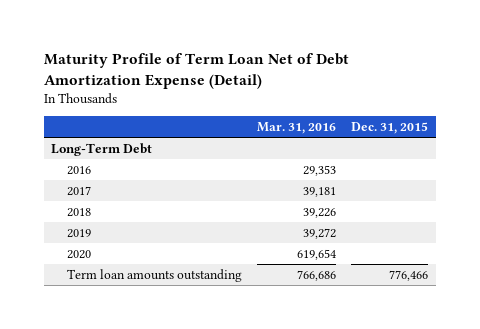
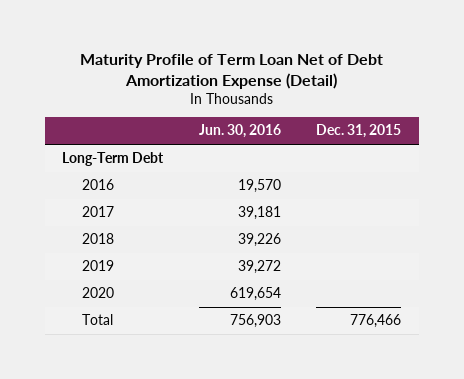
- | Mar. 31, 2016 | Dec. 31, 2015
+ | Jun. 30, 2016 | Dec. 31, 2015
- Term loan amounts outstanding | 766,686 | 776,466
+ Total | 756,903 | 776,466

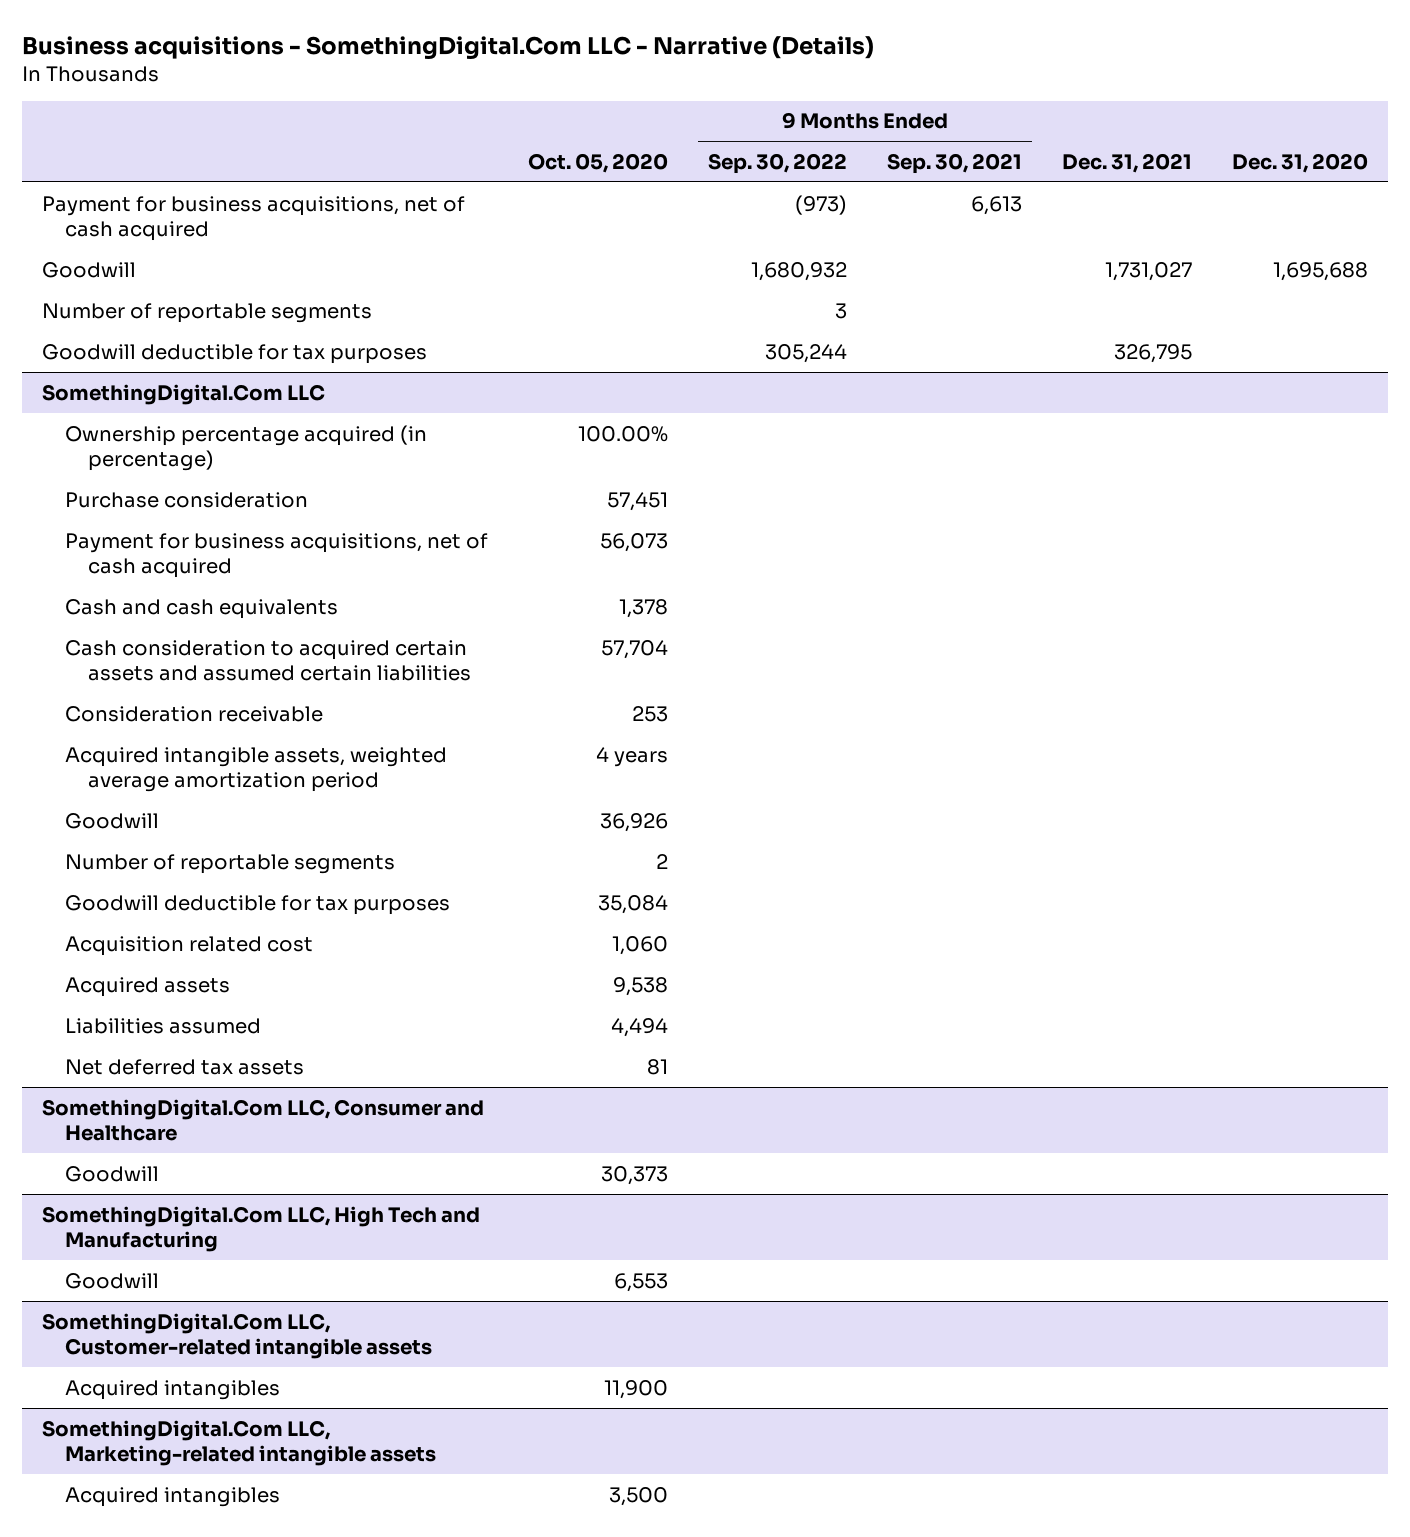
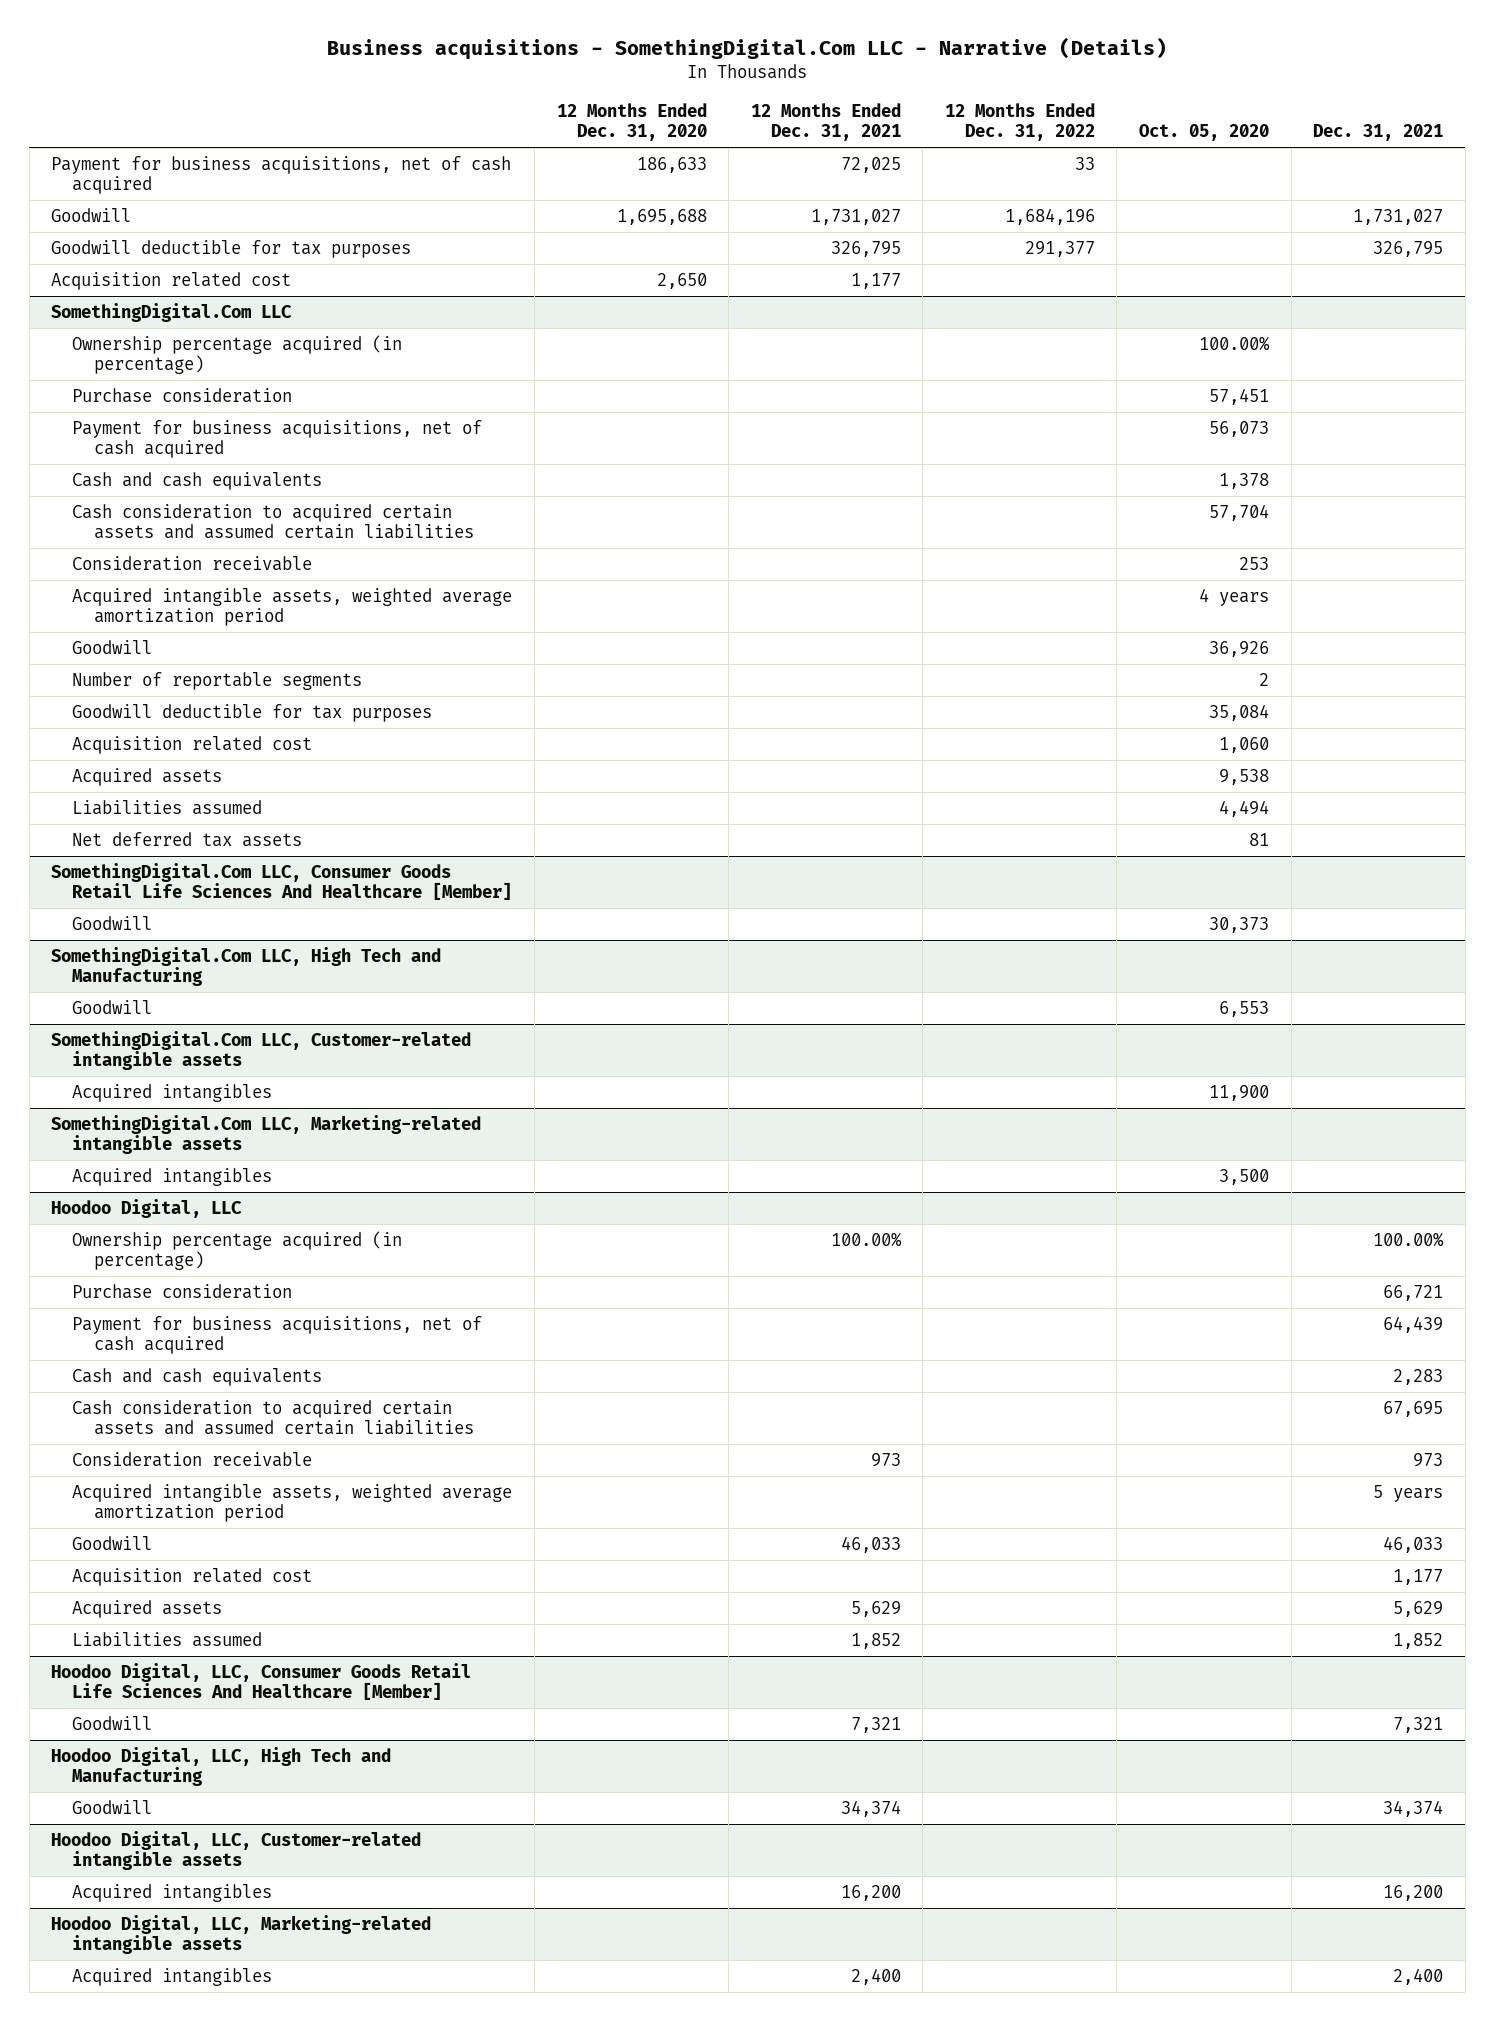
- | Oct. 05, 2020 | 9 Months Ended Sep. 30, 2022 | 9 Months Ended Sep. 30, 2021 | Dec. 31, 2021 | Dec. 31, 2020
+ | 12 Months Ended Dec. 31, 2020 | 12 Months Ended Dec. 31, 2021 | 12 Months Ended Dec. 31, 2022 | Oct. 05, 2020 | Dec. 31, 2021
- Number of reportable segments | | 3 | | |
+ Acquisition related cost | 2,650 | 1,177 | | |
- SomethingDigital.Com LLC, Consumer and Healthcare
+ SomethingDigital.Com LLC, Consumer Goods Retail Life Sciences And Healthcare [Member]
+ Hoodoo Digital, LLC
+ Ownership percentage acquired (in percentage) | | 100.00% | | | 100.00%
+ Purchase consideration | | | | | 66,721
+ Payment for business acquisitions, net of cash acquired | | | | | 64,439
+ Cash and cash equivalents | | | | | 2,283
+ Cash consideration to acquired certain assets and assumed certain liabilities | | | | | 67,695
+ Consideration receivable | | 973 | | | 973
+ Acquired intangible assets, weighted average amortization period | | | | | 5 years
+ Goodwill | | 46,033 | | | 46,033
+ Acquisition related cost | | | | | 1,177
+ Acquired assets | | 5,629 | | | 5,629
+ Liabilities assumed | | 1,852 | | | 1,852
+ Hoodoo Digital, LLC, Consumer Goods Retail Life Sciences And Healthcare [Member]
+ Goodwill | | 7,321 | | | 7,321
+ Hoodoo Digital, LLC, High Tech and Manufacturing
+ Goodwill | | 34,374 | | | 34,374
+ Hoodoo Digital, LLC, Customer-related intangible assets
+ Acquired intangibles | | 16,200 | | | 16,200
+ Hoodoo Digital, LLC, Marketing-related intangible assets
+ Acquired intangibles | | 2,400 | | | 2,400

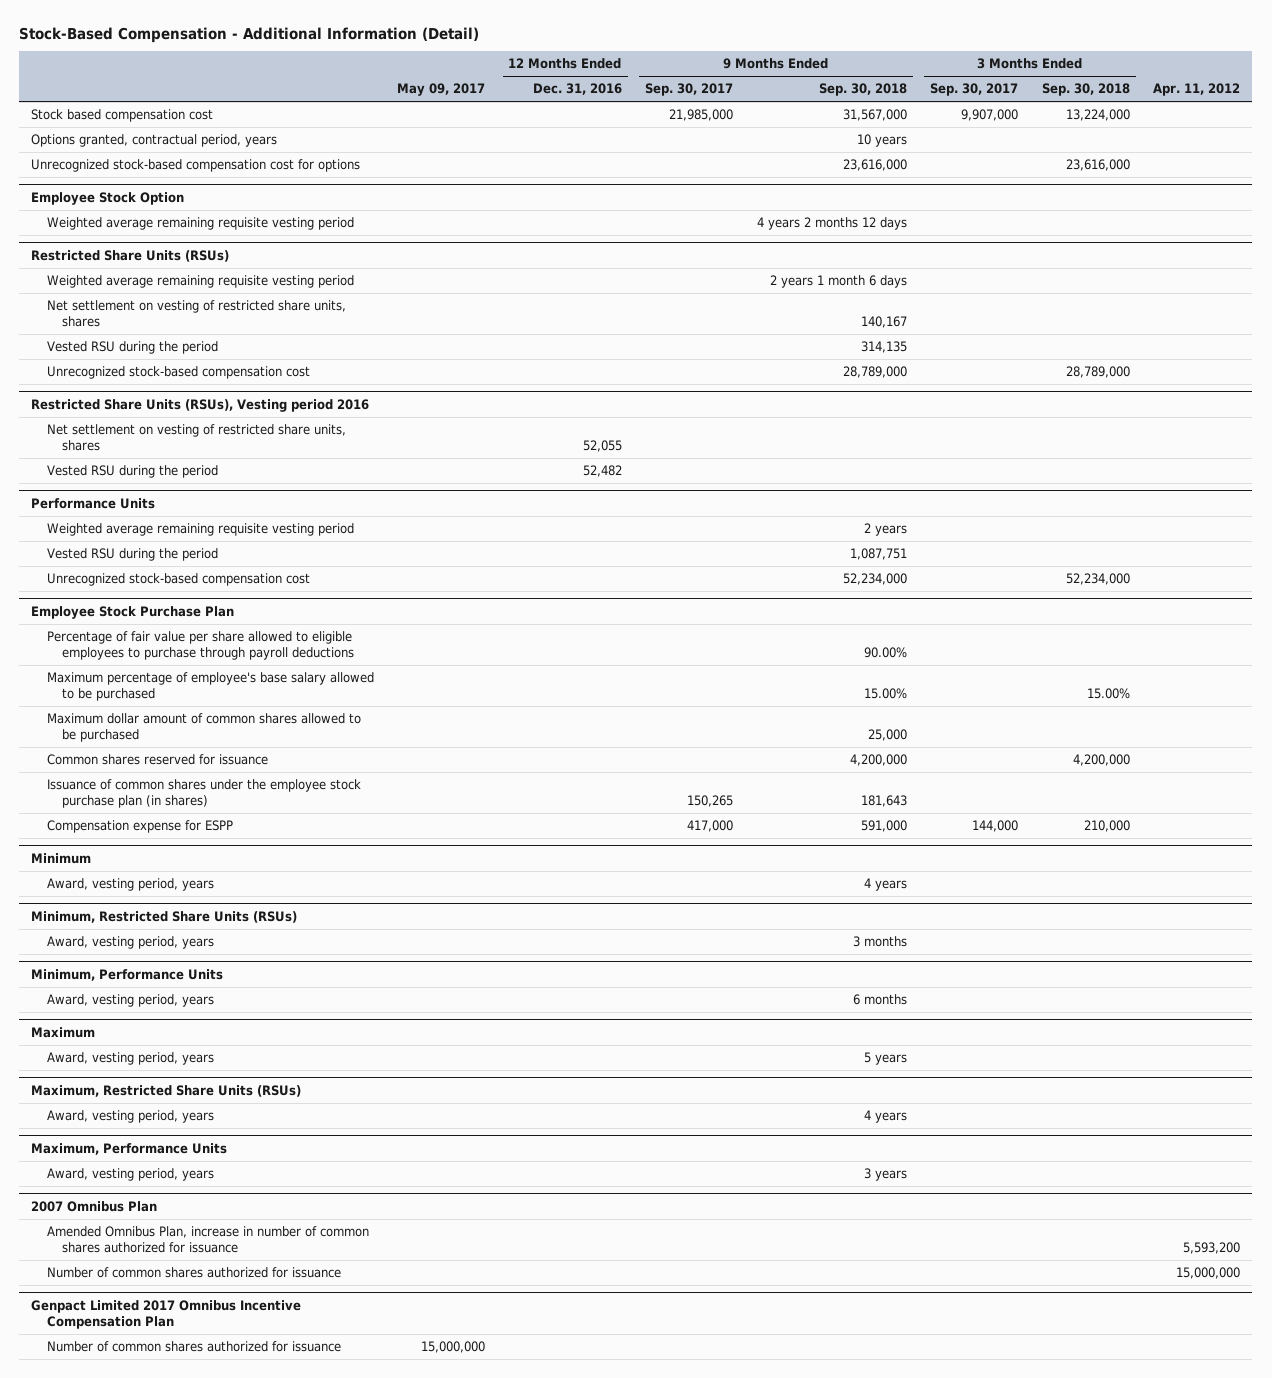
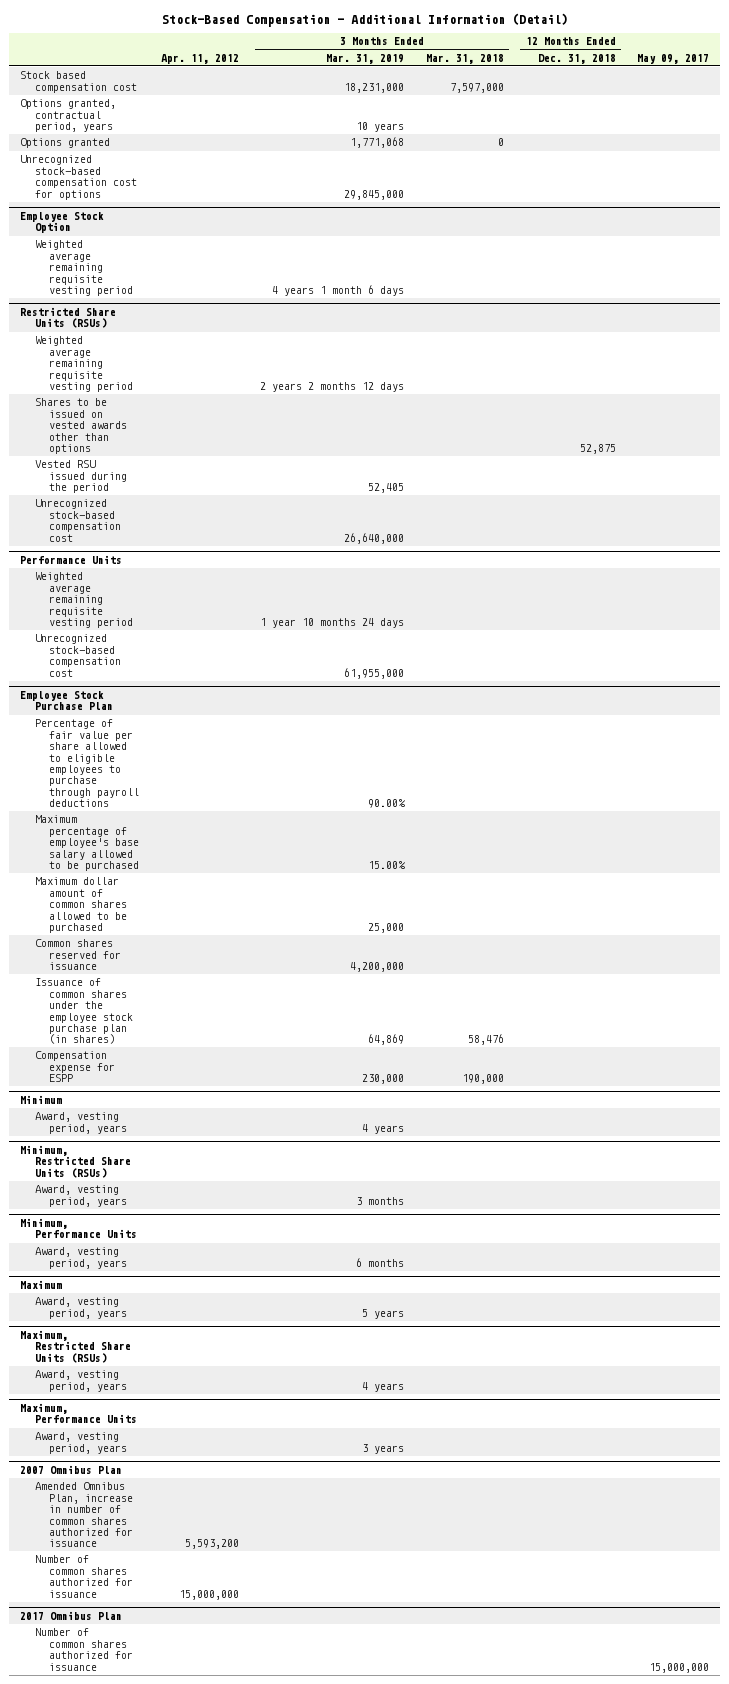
- | May 09, 2017 | 12 Months Ended Dec. 31, 2016 | 9 Months Ended Sep. 30, 2017 | 9 Months Ended Sep. 30, 2018 | 3 Months Ended Sep. 30, 2017 | 3 Months Ended Sep. 30, 2018 | Apr. 11, 2012
+ | Apr. 11, 2012 | 3 Months Ended Mar. 31, 2019 | 3 Months Ended Mar. 31, 2018 | 12 Months Ended Dec. 31, 2018 | May 09, 2017
+ Options granted | | 1,771,068 | 0 | |
@ Restricted Share Units (RSUs)
- Net settlement on vesting of restricted share units, shares | | | | 140,167 | | |
- Vested RSU during the period | | | | 314,135 | | |
+ Shares to be issued on vested awards other than options | | | | 52,875 |
+ Vested RSU issued during the period | | 52,405 | | |
- Restricted Share Units (RSUs), Vesting period 2016
- Net settlement on vesting of restricted share units, shares | | 52,055 | | | | |
- Vested RSU during the period | | 52,482 | | | | |
@ Performance Units
- Vested RSU during the period | | | | 1,087,751 | | |
- Genpact Limited 2017 Omnibus Incentive Compensation Plan
+ 2017 Omnibus Plan

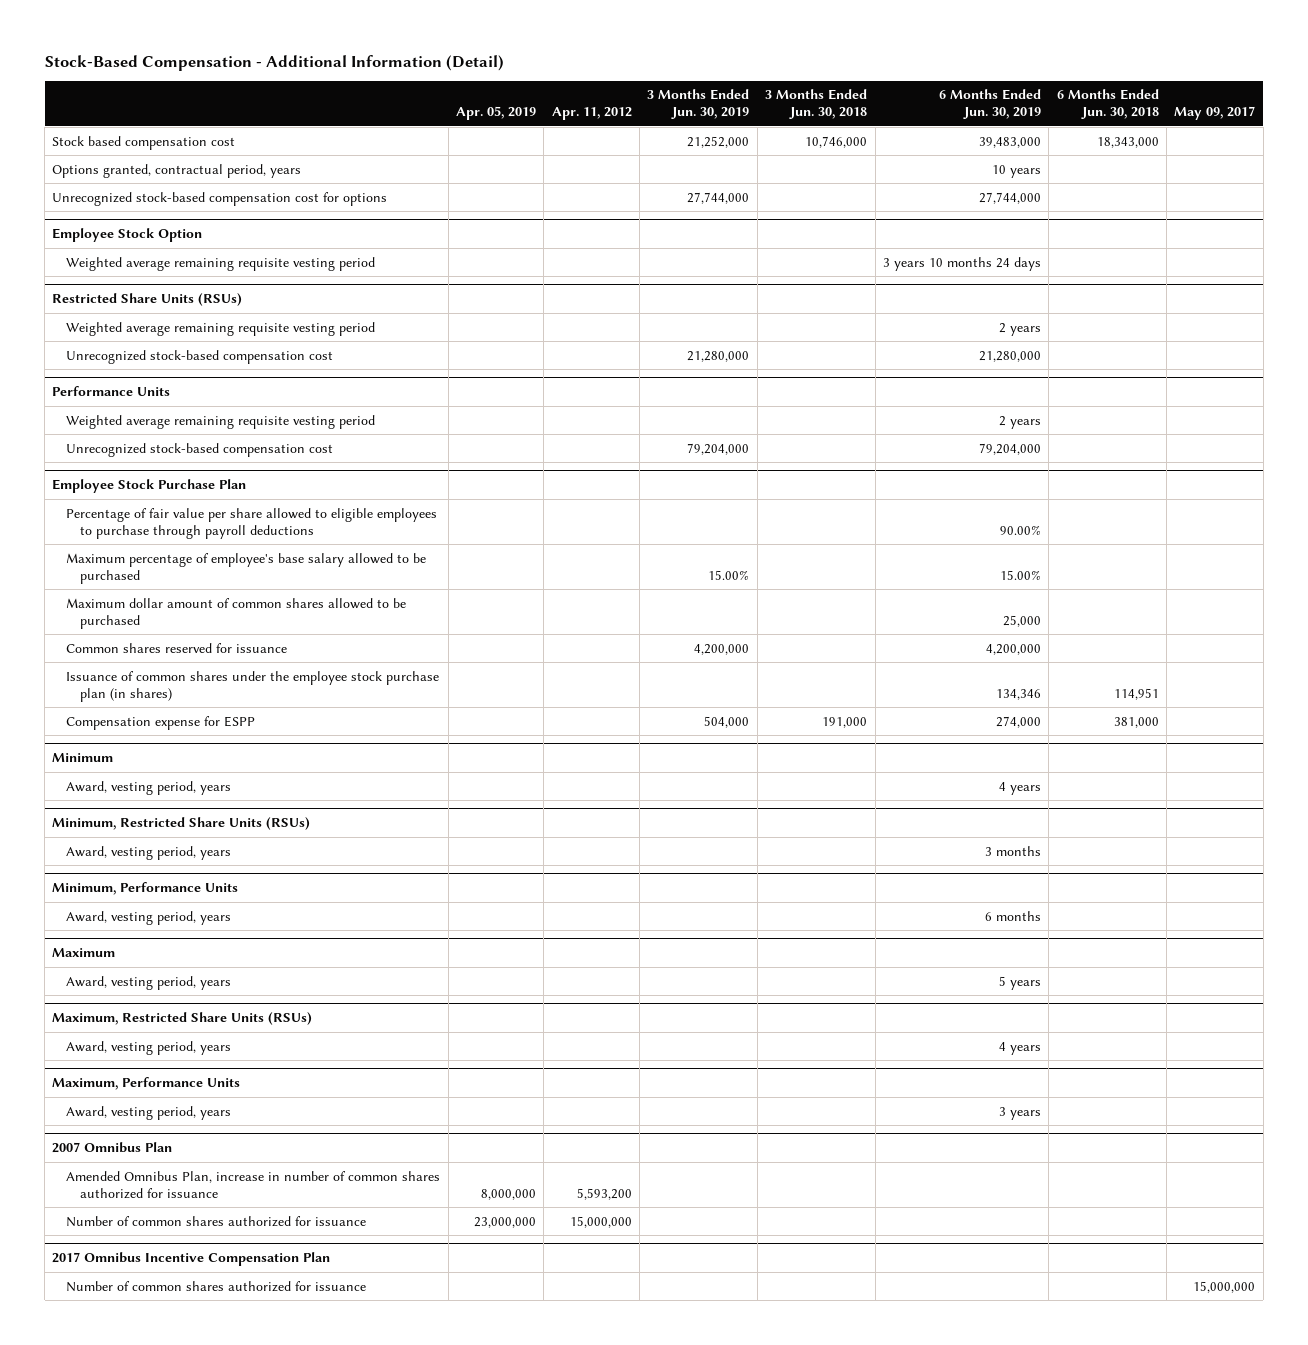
- | Apr. 11, 2012 | 3 Months Ended Mar. 31, 2019 | 3 Months Ended Mar. 31, 2018 | 12 Months Ended Dec. 31, 2018 | May 09, 2017
+ | Apr. 05, 2019 | Apr. 11, 2012 | 3 Months Ended Jun. 30, 2019 | 3 Months Ended Jun. 30, 2018 | 6 Months Ended Jun. 30, 2019 | 6 Months Ended Jun. 30, 2018 | May 09, 2017
- Options granted | | 1,771,068 | 0 | |
@ Restricted Share Units (RSUs)
- Shares to be issued on vested awards other than options | | | | 52,875 |
- Vested RSU issued during the period | | 52,405 | | |
- 2017 Omnibus Plan
+ 2017 Omnibus Incentive Compensation Plan

